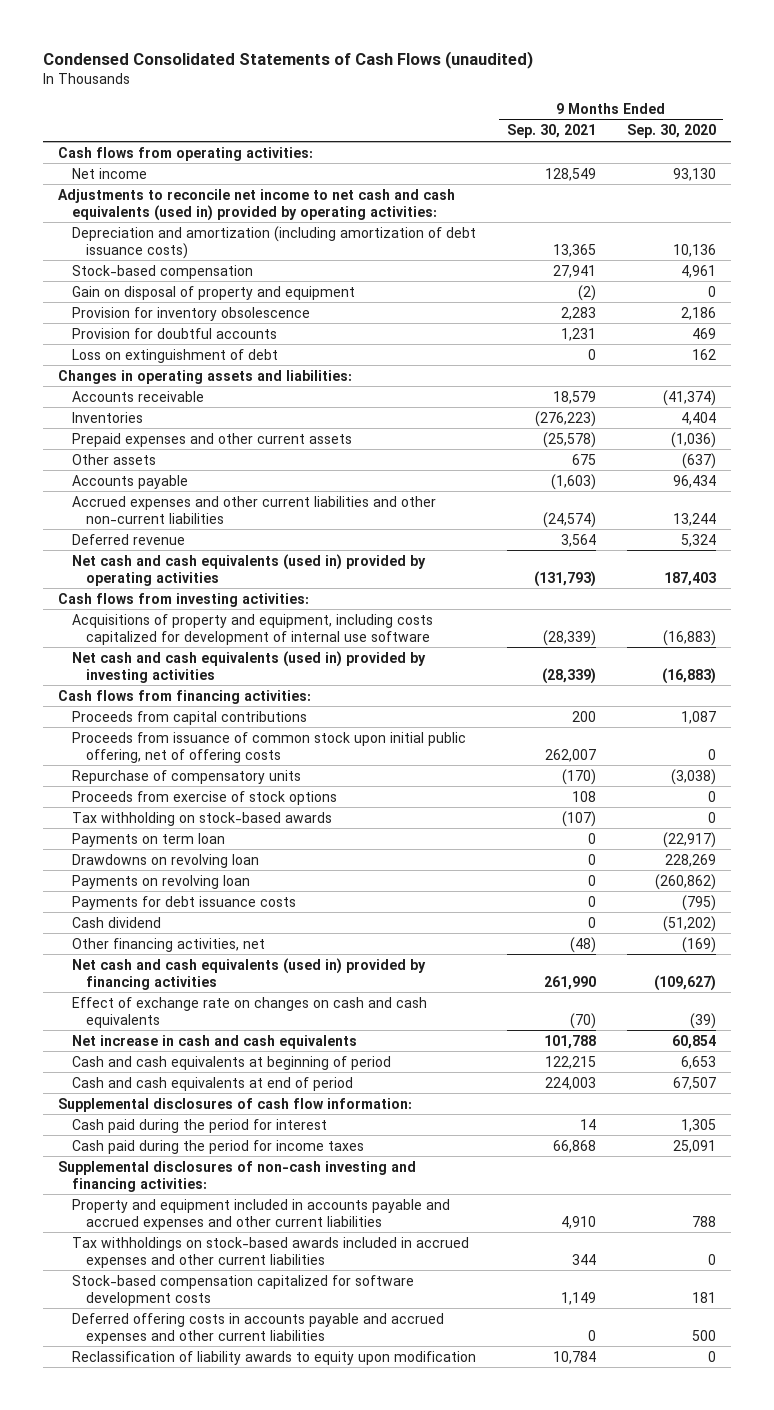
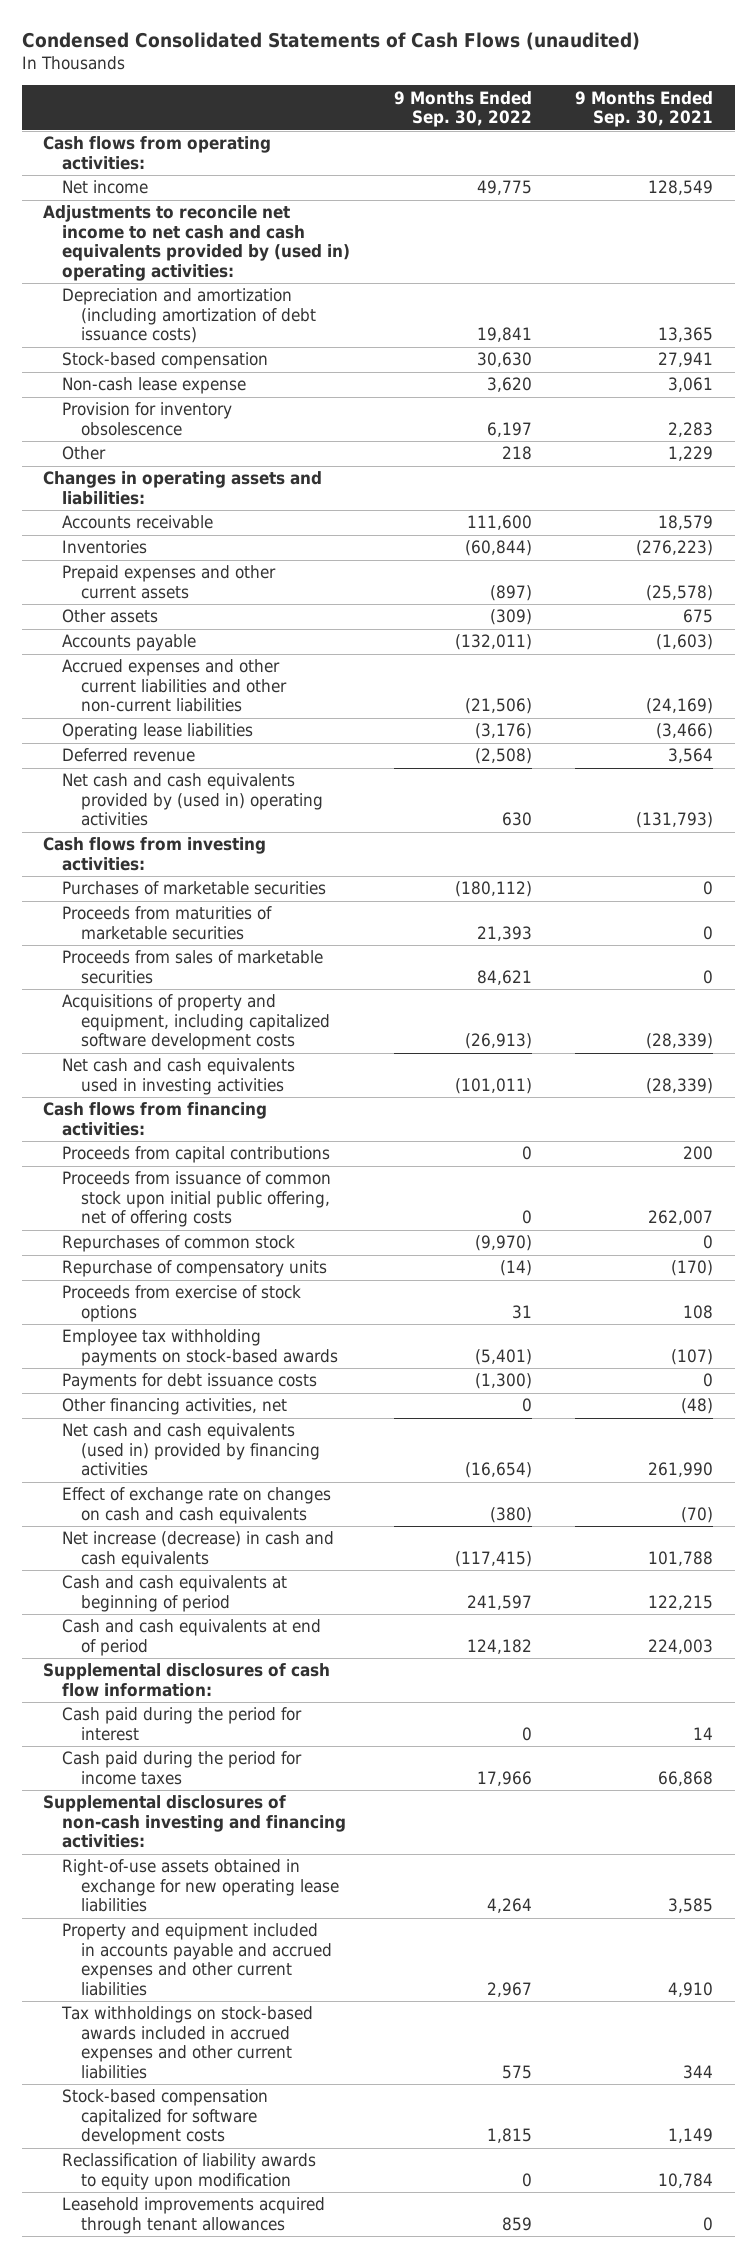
- | 9 Months Ended Sep. 30, 2021 | 9 Months Ended Sep. 30, 2020
+ | 9 Months Ended Sep. 30, 2022 | 9 Months Ended Sep. 30, 2021
- Adjustments to reconcile net income to net cash and cash equivalents (used in) provided by operating activities:
+ Adjustments to reconcile net income to net cash and cash equivalents provided by (used in) operating activities:
- Gain on disposal of property and equipment | (2) | 0
+ Non-cash lease expense | 3,620 | 3,061
- Provision for doubtful accounts | 1,231 | 469
- Loss on extinguishment of debt | 0 | 162
+ Other | 218 | 1,229
- Accrued expenses and other current liabilities and other non-current liabilities | (24,574) | 13,244
+ Accrued expenses and other current liabilities and other non-current liabilities | (21,506) | (24,169)
+ Operating lease liabilities | (3,176) | (3,466)
- Net cash and cash equivalents (used in) provided by operating activities | (131,793) | 187,403
+ Net cash and cash equivalents provided by (used in) operating activities | 630 | (131,793)
- Acquisitions of property and equipment, including costs capitalized for development of internal use software | (28,339) | (16,883)
- Net cash and cash equivalents (used in) provided by investing activities | (28,339) | (16,883)
+ Purchases of marketable securities | (180,112) | 0
+ Proceeds from maturities of marketable securities | 21,393 | 0
+ Proceeds from sales of marketable securities | 84,621 | 0
+ Acquisitions of property and equipment, including capitalized software development costs | (26,913) | (28,339)
+ Net cash and cash equivalents used in investing activities | (101,011) | (28,339)
+ Repurchases of common stock | (9,970) | 0
- Tax withholding on stock-based awards | (107) | 0
- Payments on term loan | 0 | (22,917)
- Drawdowns on revolving loan | 0 | 228,269
- Payments on revolving loan | 0 | (260,862)
+ Employee tax withholding payments on stock-based awards | (5,401) | (107)
- Cash dividend | 0 | (51,202)
- Net increase in cash and cash equivalents | 101,788 | 60,854
+ Net increase (decrease) in cash and cash equivalents | (117,415) | 101,788
+ Right-of-use assets obtained in exchange for new operating lease liabilities | 4,264 | 3,585
- Deferred offering costs in accounts payable and accrued expenses and other current liabilities | 0 | 500
+ Leasehold improvements acquired through tenant allowances | 859 | 0

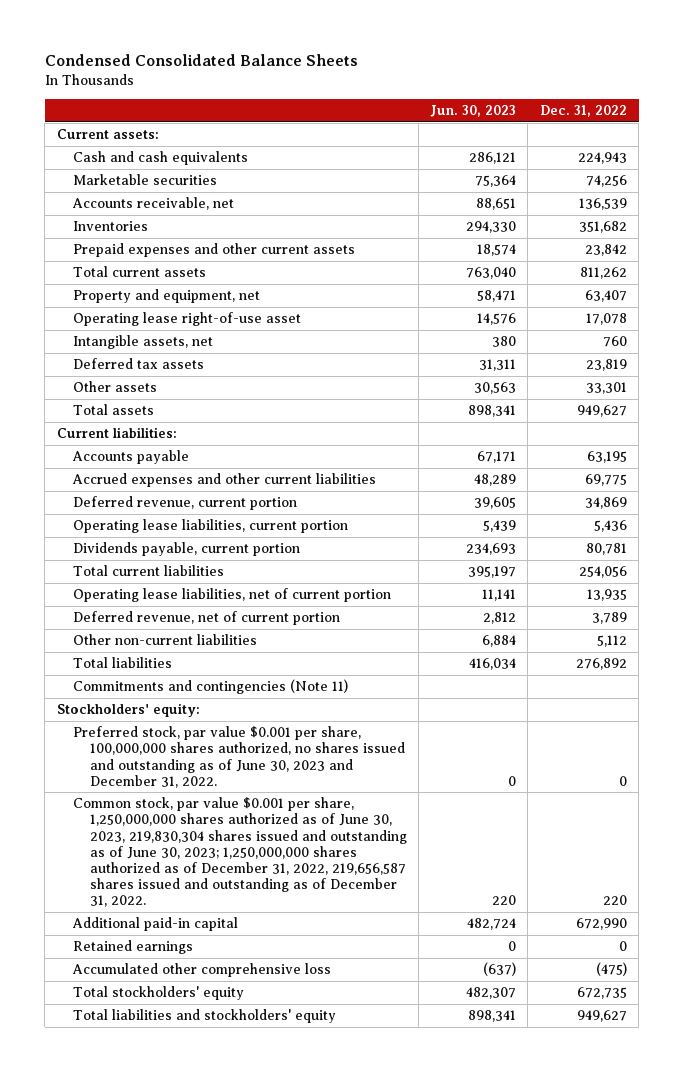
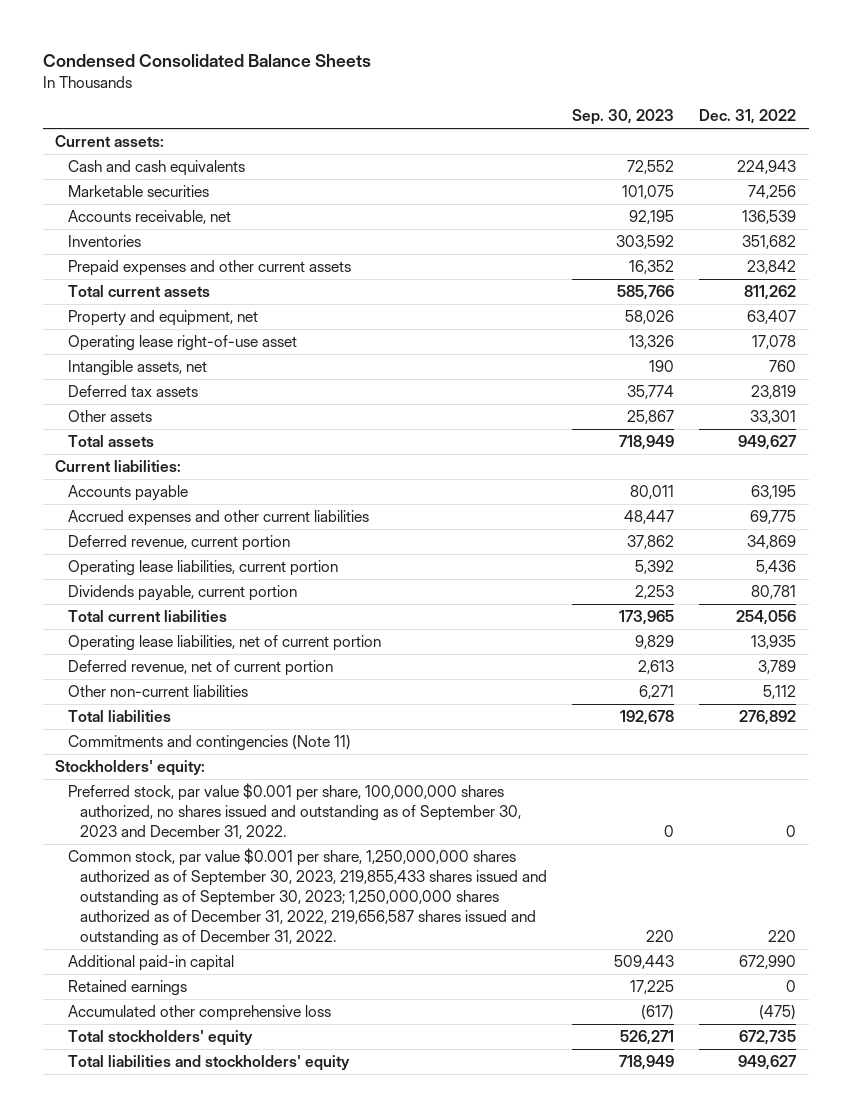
- | Jun. 30, 2023 | Dec. 31, 2022
+ | Sep. 30, 2023 | Dec. 31, 2022
- Preferred stock, par value $0.001 per share, 100,000,000 shares authorized, no shares issued and outstanding as of June 30, 2023 and December 31, 2022. | 0 | 0
- Common stock, par value $0.001 per share, 1,250,000,000 shares authorized as of June 30, 2023, 219,830,304 shares issued and outstanding as of June 30, 2023; 1,250,000,000 shares authorized as of December 31, 2022, 219,656,587 shares issued and outstanding as of December 31, 2022. | 220 | 220
+ Preferred stock, par value $0.001 per share, 100,000,000 shares authorized, no shares issued and outstanding as of September 30, 2023 and December 31, 2022. | 0 | 0
+ Common stock, par value $0.001 per share, 1,250,000,000 shares authorized as of September 30, 2023, 219,855,433 shares issued and outstanding as of September 30, 2023; 1,250,000,000 shares authorized as of December 31, 2022, 219,656,587 shares issued and outstanding as of December 31, 2022. | 220 | 220

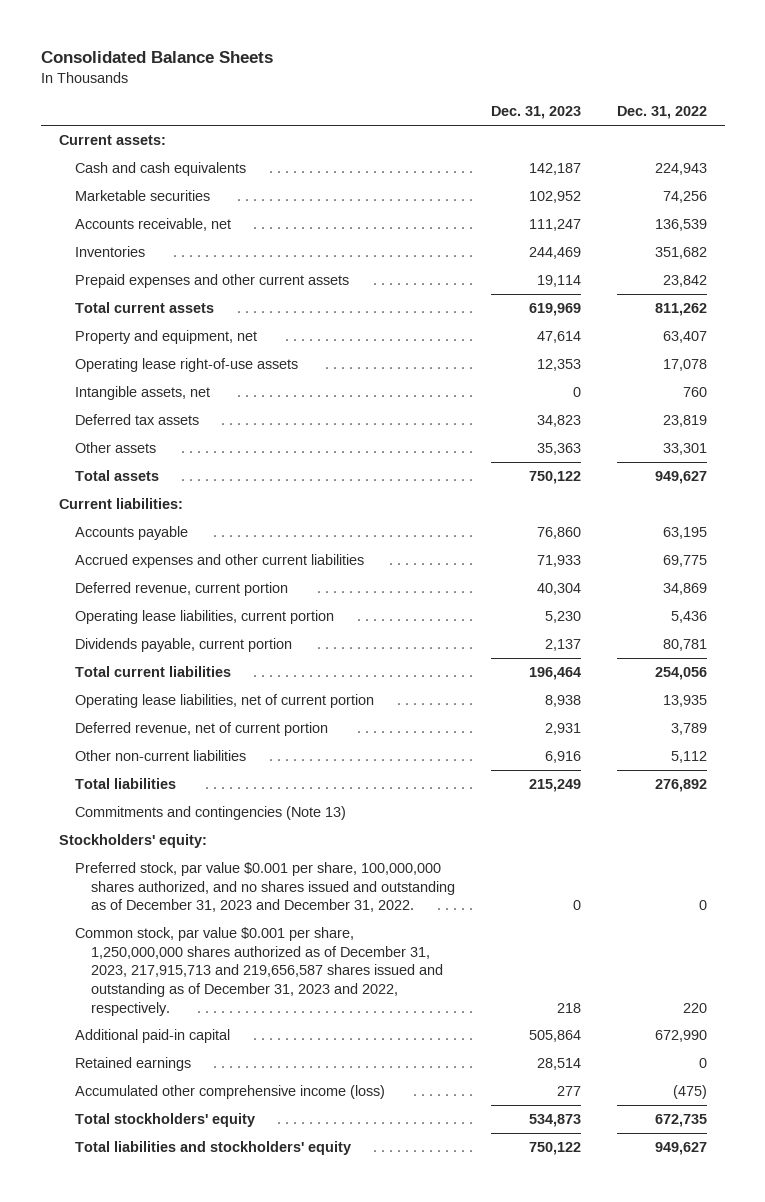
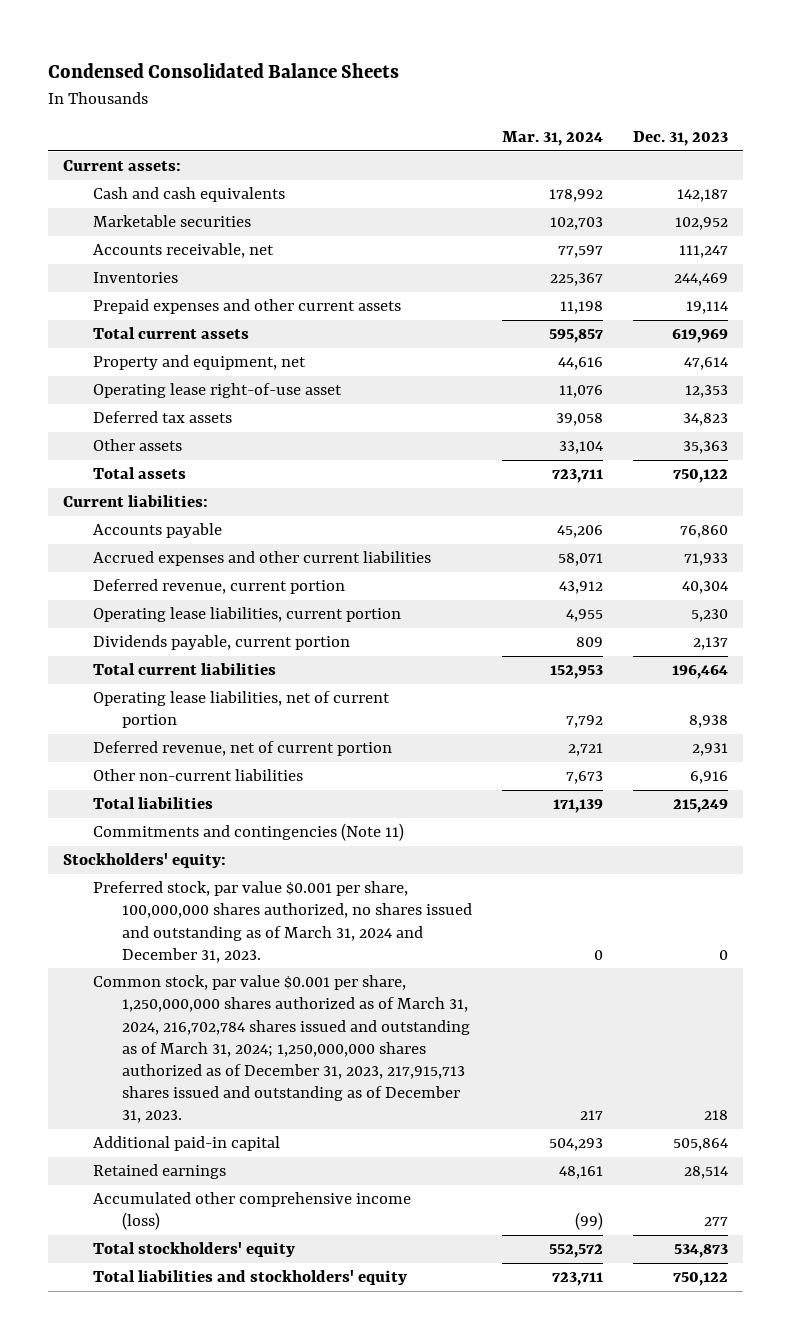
- Consolidated Balance Sheets
+ Condensed Consolidated Balance Sheets
- | Dec. 31, 2023 | Dec. 31, 2022
+ | Mar. 31, 2024 | Dec. 31, 2023
- Operating lease right-of-use assets | 12,353 | 17,078
- Intangible assets, net | 0 | 760
+ Operating lease right-of-use asset | 11,076 | 12,353
- Commitments and contingencies (Note 13)
+ Commitments and contingencies (Note 11)
- Preferred stock, par value $0.001 per share, 100,000,000 shares authorized, and no shares issued and outstanding as of December 31, 2023 and December 31, 2022. | 0 | 0
- Common stock, par value $0.001 per share, 1,250,000,000 shares authorized as of December 31, 2023, 217,915,713 and 219,656,587 shares issued and outstanding as of December 31, 2023 and 2022, respectively. | 218 | 220
+ Preferred stock, par value $0.001 per share, 100,000,000 shares authorized, no shares issued and outstanding as of March 31, 2024 and December 31, 2023. | 0 | 0
+ Common stock, par value $0.001 per share, 1,250,000,000 shares authorized as of March 31, 2024, 216,702,784 shares issued and outstanding as of March 31, 2024; 1,250,000,000 shares authorized as of December 31, 2023, 217,915,713 shares issued and outstanding as of December 31, 2023. | 217 | 218

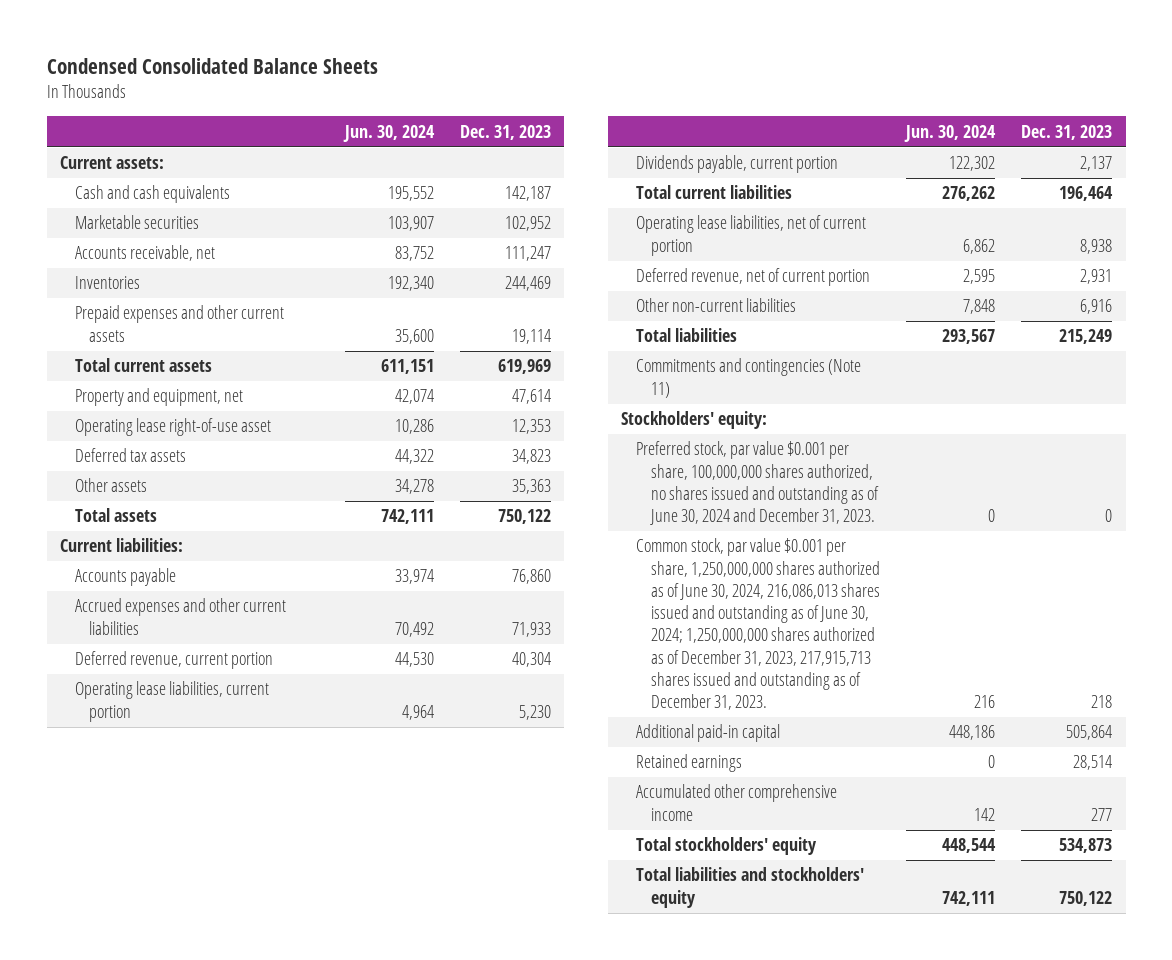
- | Mar. 31, 2024 | Dec. 31, 2023
+ | Jun. 30, 2024 | Dec. 31, 2023
- Preferred stock, par value $0.001 per share, 100,000,000 shares authorized, no shares issued and outstanding as of March 31, 2024 and December 31, 2023. | 0 | 0
- Common stock, par value $0.001 per share, 1,250,000,000 shares authorized as of March 31, 2024, 216,702,784 shares issued and outstanding as of March 31, 2024; 1,250,000,000 shares authorized as of December 31, 2023, 217,915,713 shares issued and outstanding as of December 31, 2023. | 217 | 218
+ Preferred stock, par value $0.001 per share, 100,000,000 shares authorized, no shares issued and outstanding as of June 30, 2024 and December 31, 2023. | 0 | 0
+ Common stock, par value $0.001 per share, 1,250,000,000 shares authorized as of June 30, 2024, 216,086,013 shares issued and outstanding as of June 30, 2024; 1,250,000,000 shares authorized as of December 31, 2023, 217,915,713 shares issued and outstanding as of December 31, 2023. | 216 | 218
- Accumulated other comprehensive income (loss) | (99) | 277
+ Accumulated other comprehensive income | 142 | 277

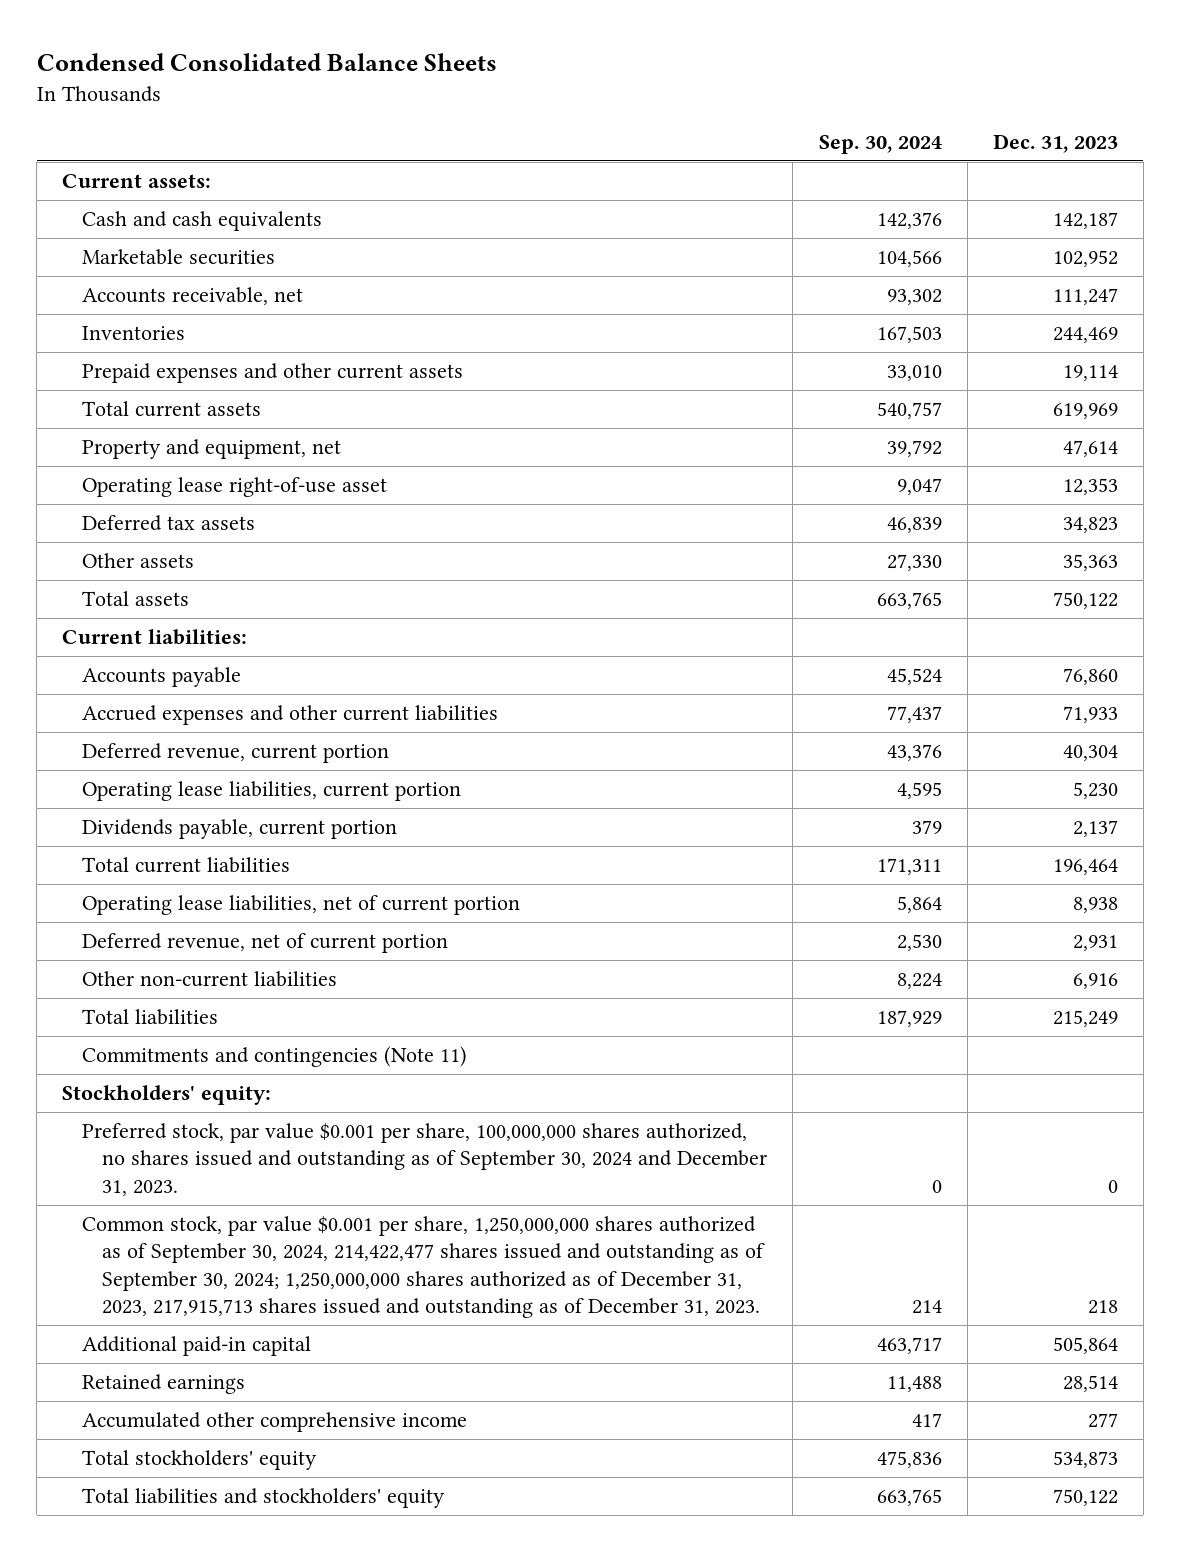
- | Jun. 30, 2024 | Dec. 31, 2023
+ | Sep. 30, 2024 | Dec. 31, 2023
- Preferred stock, par value $0.001 per share, 100,000,000 shares authorized, no shares issued and outstanding as of June 30, 2024 and December 31, 2023. | 0 | 0
- Common stock, par value $0.001 per share, 1,250,000,000 shares authorized as of June 30, 2024, 216,086,013 shares issued and outstanding as of June 30, 2024; 1,250,000,000 shares authorized as of December 31, 2023, 217,915,713 shares issued and outstanding as of December 31, 2023. | 216 | 218
+ Preferred stock, par value $0.001 per share, 100,000,000 shares authorized, no shares issued and outstanding as of September 30, 2024 and December 31, 2023. | 0 | 0
+ Common stock, par value $0.001 per share, 1,250,000,000 shares authorized as of September 30, 2024, 214,422,477 shares issued and outstanding as of September 30, 2024; 1,250,000,000 shares authorized as of December 31, 2023, 217,915,713 shares issued and outstanding as of December 31, 2023. | 214 | 218

